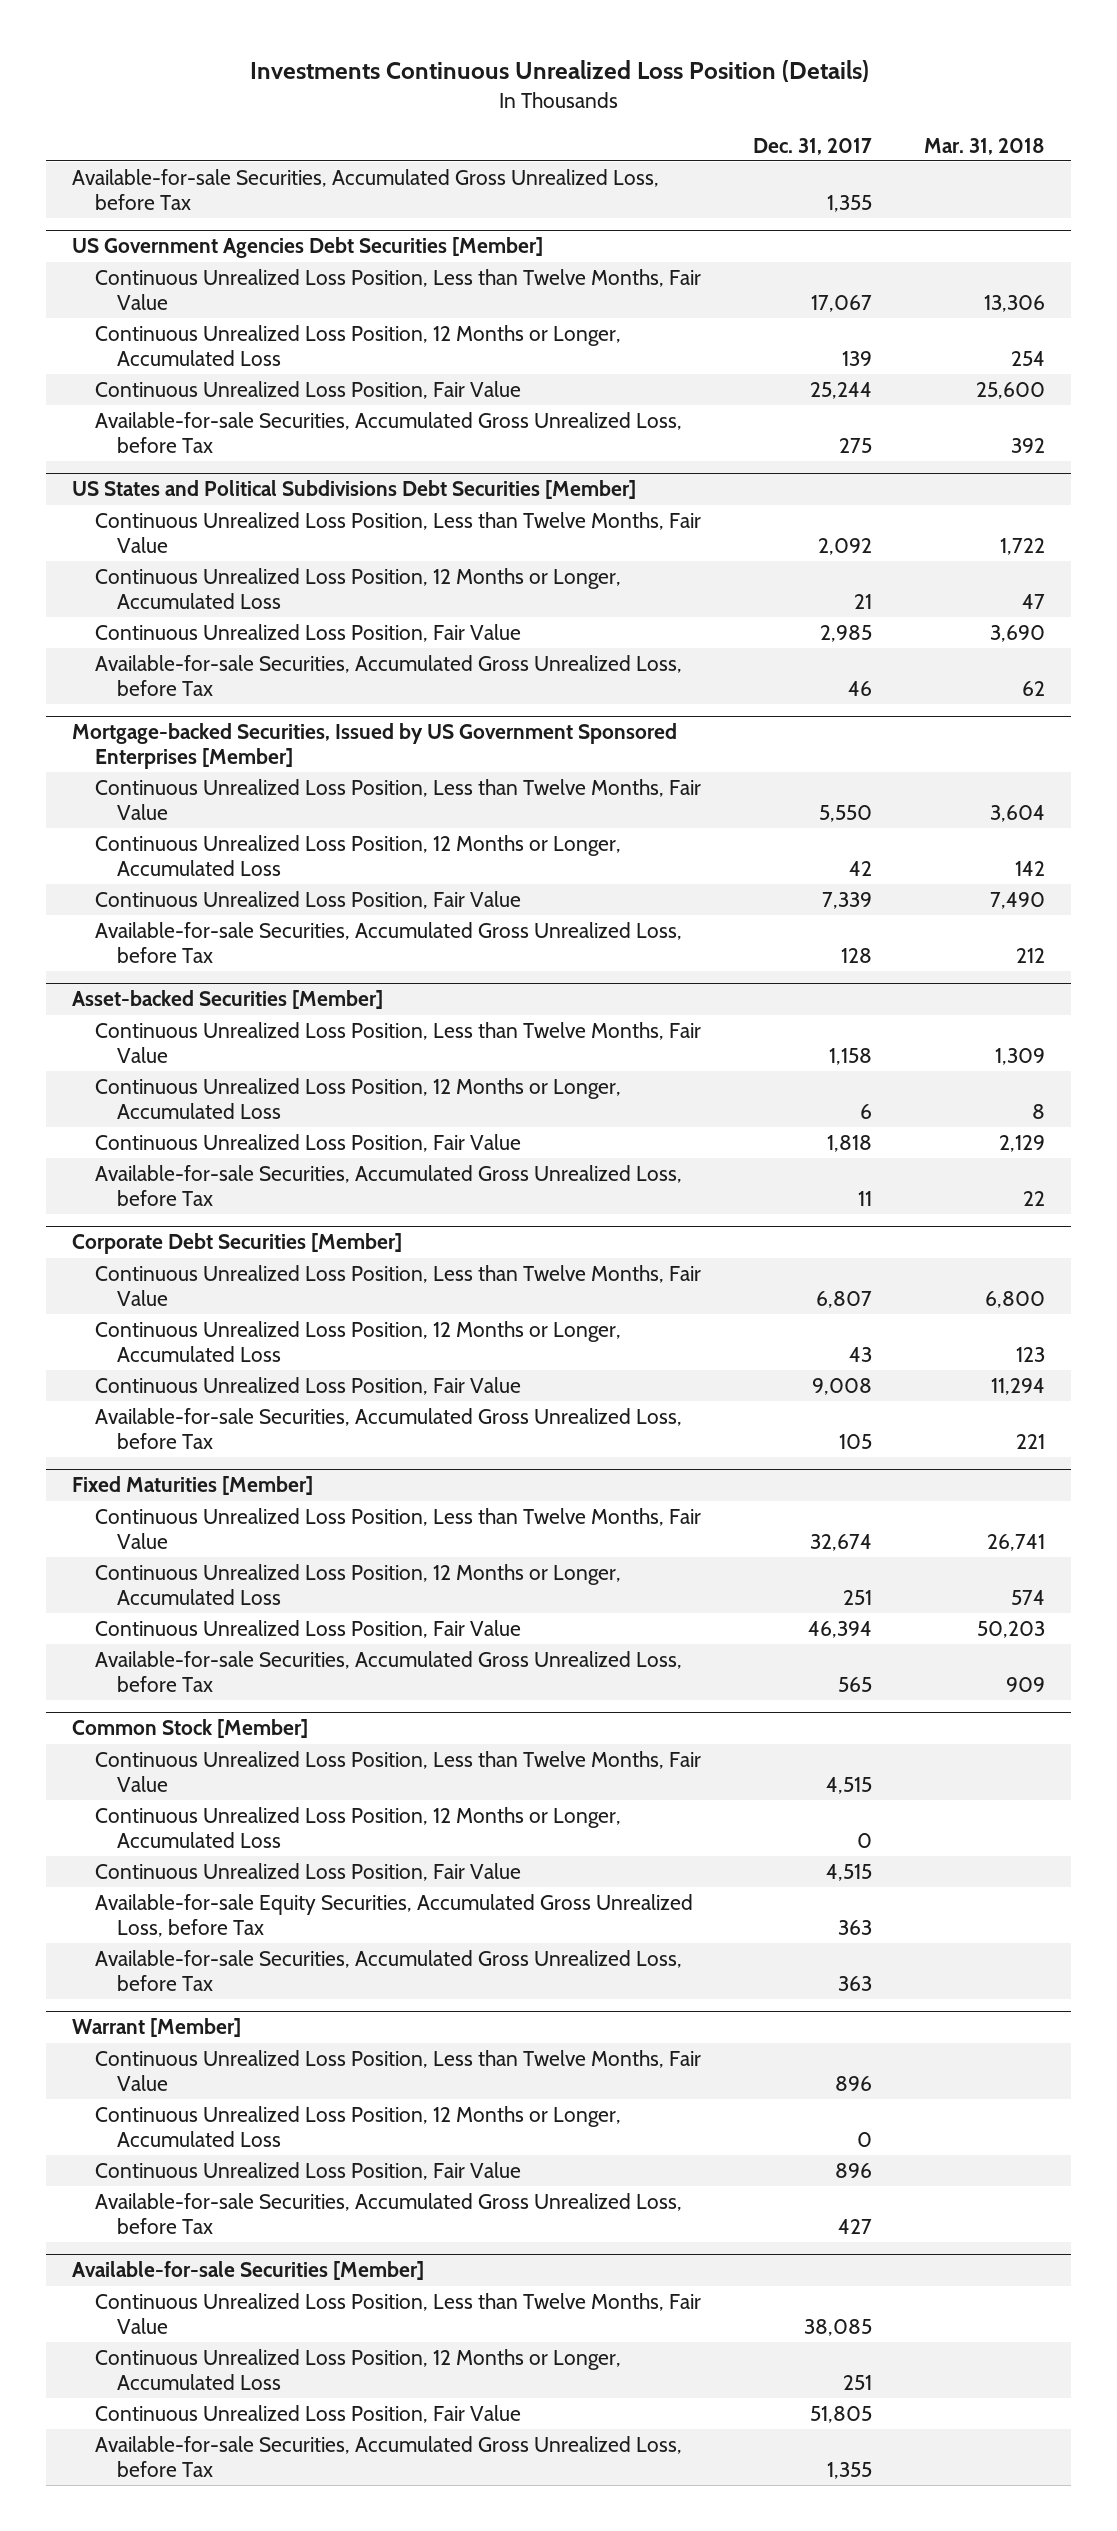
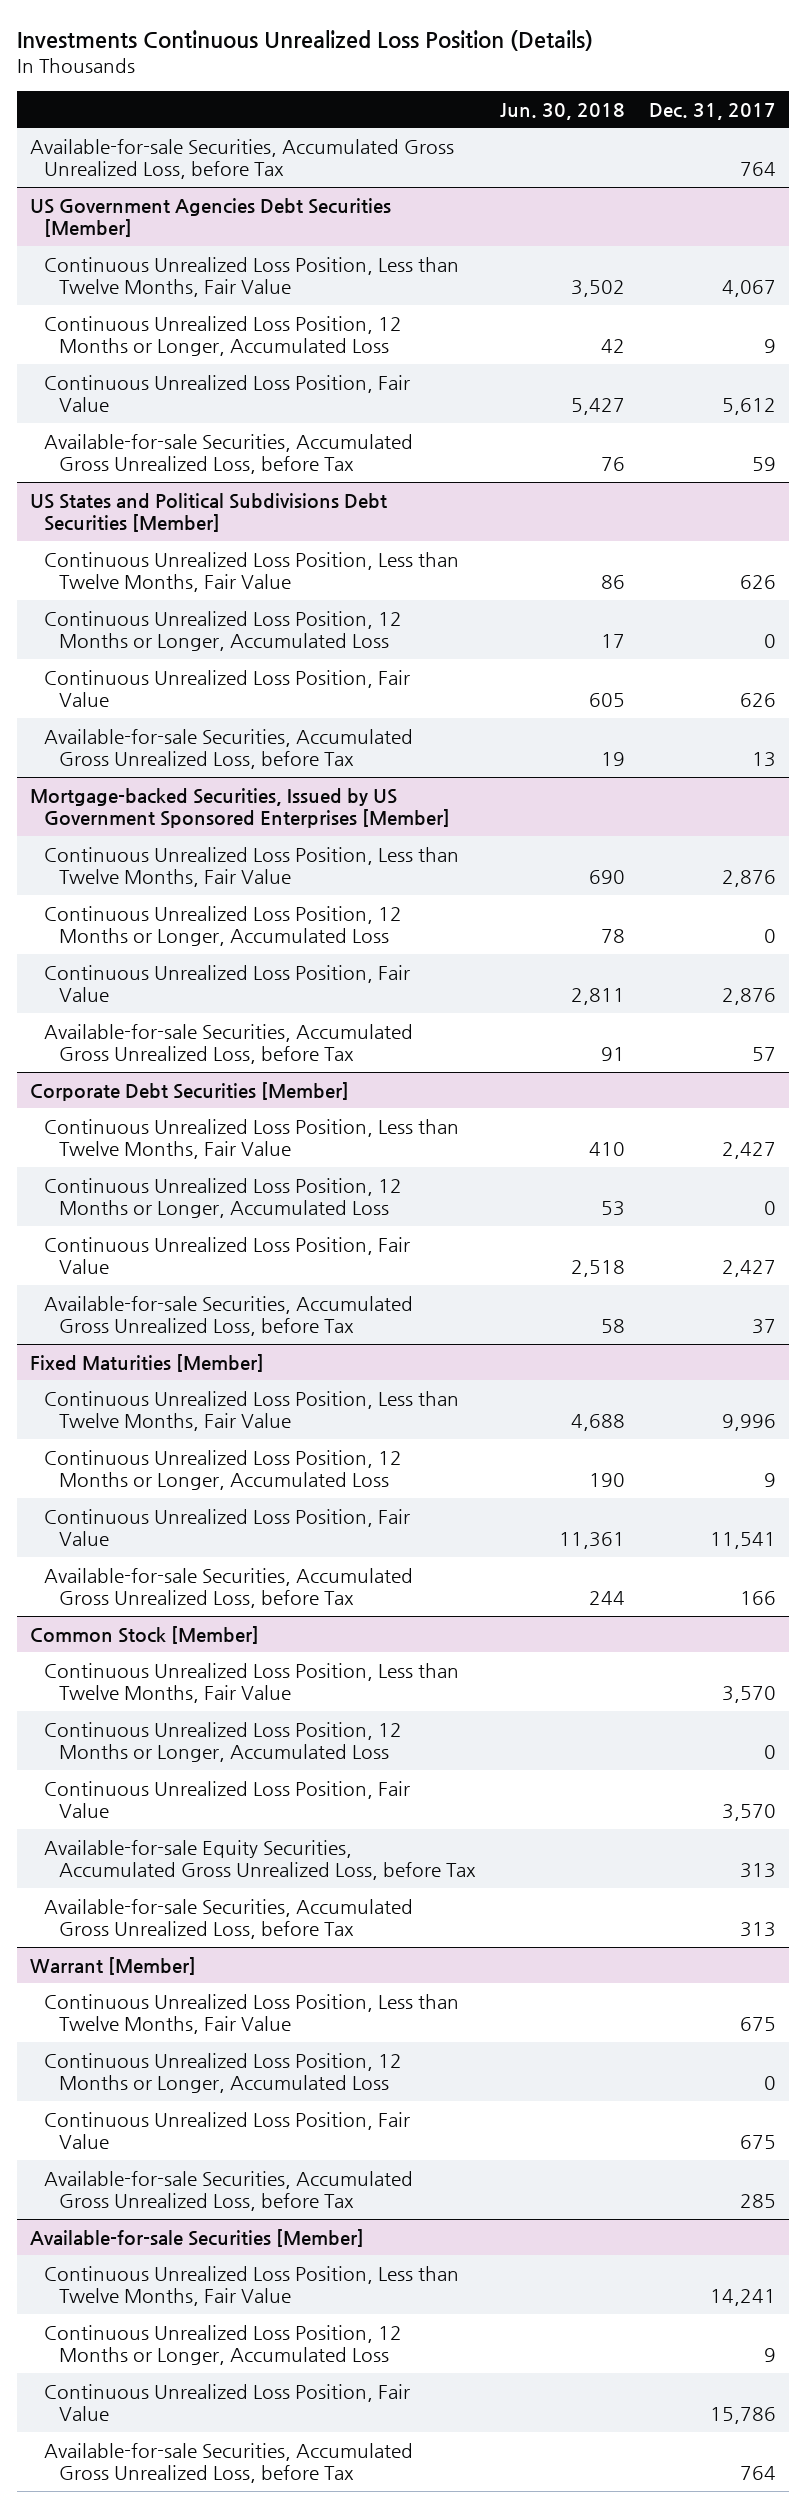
- | Dec. 31, 2017 | Mar. 31, 2018
+ | Jun. 30, 2018 | Dec. 31, 2017
- Available-for-sale Securities, Accumulated Gross Unrealized Loss, before Tax | 1,355 |
+ Available-for-sale Securities, Accumulated Gross Unrealized Loss, before Tax | | 764
@ US Government Agencies Debt Securities [Member]
- Continuous Unrealized Loss Position, Less than Twelve Months, Fair Value | 17,067 | 13,306
- Continuous Unrealized Loss Position, 12 Months or Longer, Accumulated Loss | 139 | 254
- Continuous Unrealized Loss Position, Fair Value | 25,244 | 25,600
- Available-for-sale Securities, Accumulated Gross Unrealized Loss, before Tax | 275 | 392
+ Continuous Unrealized Loss Position, Less than Twelve Months, Fair Value | 3,502 | 4,067
+ Continuous Unrealized Loss Position, 12 Months or Longer, Accumulated Loss | 42 | 9
+ Continuous Unrealized Loss Position, Fair Value | 5,427 | 5,612
+ Available-for-sale Securities, Accumulated Gross Unrealized Loss, before Tax | 76 | 59
@ US States and Political Subdivisions Debt Securities [Member]
- Continuous Unrealized Loss Position, Less than Twelve Months, Fair Value | 2,092 | 1,722
- Continuous Unrealized Loss Position, 12 Months or Longer, Accumulated Loss | 21 | 47
- Continuous Unrealized Loss Position, Fair Value | 2,985 | 3,690
- Available-for-sale Securities, Accumulated Gross Unrealized Loss, before Tax | 46 | 62
+ Continuous Unrealized Loss Position, Less than Twelve Months, Fair Value | 86 | 626
+ Continuous Unrealized Loss Position, 12 Months or Longer, Accumulated Loss | 17 | 0
+ Continuous Unrealized Loss Position, Fair Value | 605 | 626
+ Available-for-sale Securities, Accumulated Gross Unrealized Loss, before Tax | 19 | 13
@ Mortgage-backed Securities, Issued by US Government Sponsored Enterprises [Member]
- Continuous Unrealized Loss Position, Less than Twelve Months, Fair Value | 5,550 | 3,604
- Continuous Unrealized Loss Position, 12 Months or Longer, Accumulated Loss | 42 | 142
- Continuous Unrealized Loss Position, Fair Value | 7,339 | 7,490
- Available-for-sale Securities, Accumulated Gross Unrealized Loss, before Tax | 128 | 212
- Asset-backed Securities [Member]
- Continuous Unrealized Loss Position, Less than Twelve Months, Fair Value | 1,158 | 1,309
- Continuous Unrealized Loss Position, 12 Months or Longer, Accumulated Loss | 6 | 8
- Continuous Unrealized Loss Position, Fair Value | 1,818 | 2,129
- Available-for-sale Securities, Accumulated Gross Unrealized Loss, before Tax | 11 | 22
@ Mortgage-backed Securities, Issued by US Government Sponsored Enterprises [Member]
+ Continuous Unrealized Loss Position, Less than Twelve Months, Fair Value | 690 | 2,876
+ Continuous Unrealized Loss Position, 12 Months or Longer, Accumulated Loss | 78 | 0
+ Continuous Unrealized Loss Position, Fair Value | 2,811 | 2,876
+ Available-for-sale Securities, Accumulated Gross Unrealized Loss, before Tax | 91 | 57
@ Corporate Debt Securities [Member]
- Continuous Unrealized Loss Position, Less than Twelve Months, Fair Value | 6,807 | 6,800
- Continuous Unrealized Loss Position, 12 Months or Longer, Accumulated Loss | 43 | 123
- Continuous Unrealized Loss Position, Fair Value | 9,008 | 11,294
- Available-for-sale Securities, Accumulated Gross Unrealized Loss, before Tax | 105 | 221
+ Continuous Unrealized Loss Position, Less than Twelve Months, Fair Value | 410 | 2,427
+ Continuous Unrealized Loss Position, 12 Months or Longer, Accumulated Loss | 53 | 0
+ Continuous Unrealized Loss Position, Fair Value | 2,518 | 2,427
+ Available-for-sale Securities, Accumulated Gross Unrealized Loss, before Tax | 58 | 37
@ Fixed Maturities [Member]
- Continuous Unrealized Loss Position, Less than Twelve Months, Fair Value | 32,674 | 26,741
- Continuous Unrealized Loss Position, 12 Months or Longer, Accumulated Loss | 251 | 574
- Continuous Unrealized Loss Position, Fair Value | 46,394 | 50,203
- Available-for-sale Securities, Accumulated Gross Unrealized Loss, before Tax | 565 | 909
+ Continuous Unrealized Loss Position, Less than Twelve Months, Fair Value | 4,688 | 9,996
+ Continuous Unrealized Loss Position, 12 Months or Longer, Accumulated Loss | 190 | 9
+ Continuous Unrealized Loss Position, Fair Value | 11,361 | 11,541
+ Available-for-sale Securities, Accumulated Gross Unrealized Loss, before Tax | 244 | 166
@ Common Stock [Member]
- Continuous Unrealized Loss Position, Less than Twelve Months, Fair Value | 4,515 |
+ Continuous Unrealized Loss Position, Less than Twelve Months, Fair Value | | 3,570
- Continuous Unrealized Loss Position, Fair Value | 4,515 |
- Available-for-sale Equity Securities, Accumulated Gross Unrealized Loss, before Tax | 363 |
- Available-for-sale Securities, Accumulated Gross Unrealized Loss, before Tax | 363 |
+ Continuous Unrealized Loss Position, Fair Value | | 3,570
+ Available-for-sale Equity Securities, Accumulated Gross Unrealized Loss, before Tax | | 313
+ Available-for-sale Securities, Accumulated Gross Unrealized Loss, before Tax | | 313
@ Warrant [Member]
- Continuous Unrealized Loss Position, Less than Twelve Months, Fair Value | 896 |
+ Continuous Unrealized Loss Position, Less than Twelve Months, Fair Value | | 675
- Continuous Unrealized Loss Position, Fair Value | 896 |
- Available-for-sale Securities, Accumulated Gross Unrealized Loss, before Tax | 427 |
+ Continuous Unrealized Loss Position, Fair Value | | 675
+ Available-for-sale Securities, Accumulated Gross Unrealized Loss, before Tax | | 285
@ Available-for-sale Securities [Member]
- Continuous Unrealized Loss Position, Less than Twelve Months, Fair Value | 38,085 |
- Continuous Unrealized Loss Position, 12 Months or Longer, Accumulated Loss | 251 |
- Continuous Unrealized Loss Position, Fair Value | 51,805 |
- Available-for-sale Securities, Accumulated Gross Unrealized Loss, before Tax | 1,355 |
+ Continuous Unrealized Loss Position, Less than Twelve Months, Fair Value | | 14,241
+ Continuous Unrealized Loss Position, 12 Months or Longer, Accumulated Loss | | 9
+ Continuous Unrealized Loss Position, Fair Value | | 15,786
+ Available-for-sale Securities, Accumulated Gross Unrealized Loss, before Tax | | 764

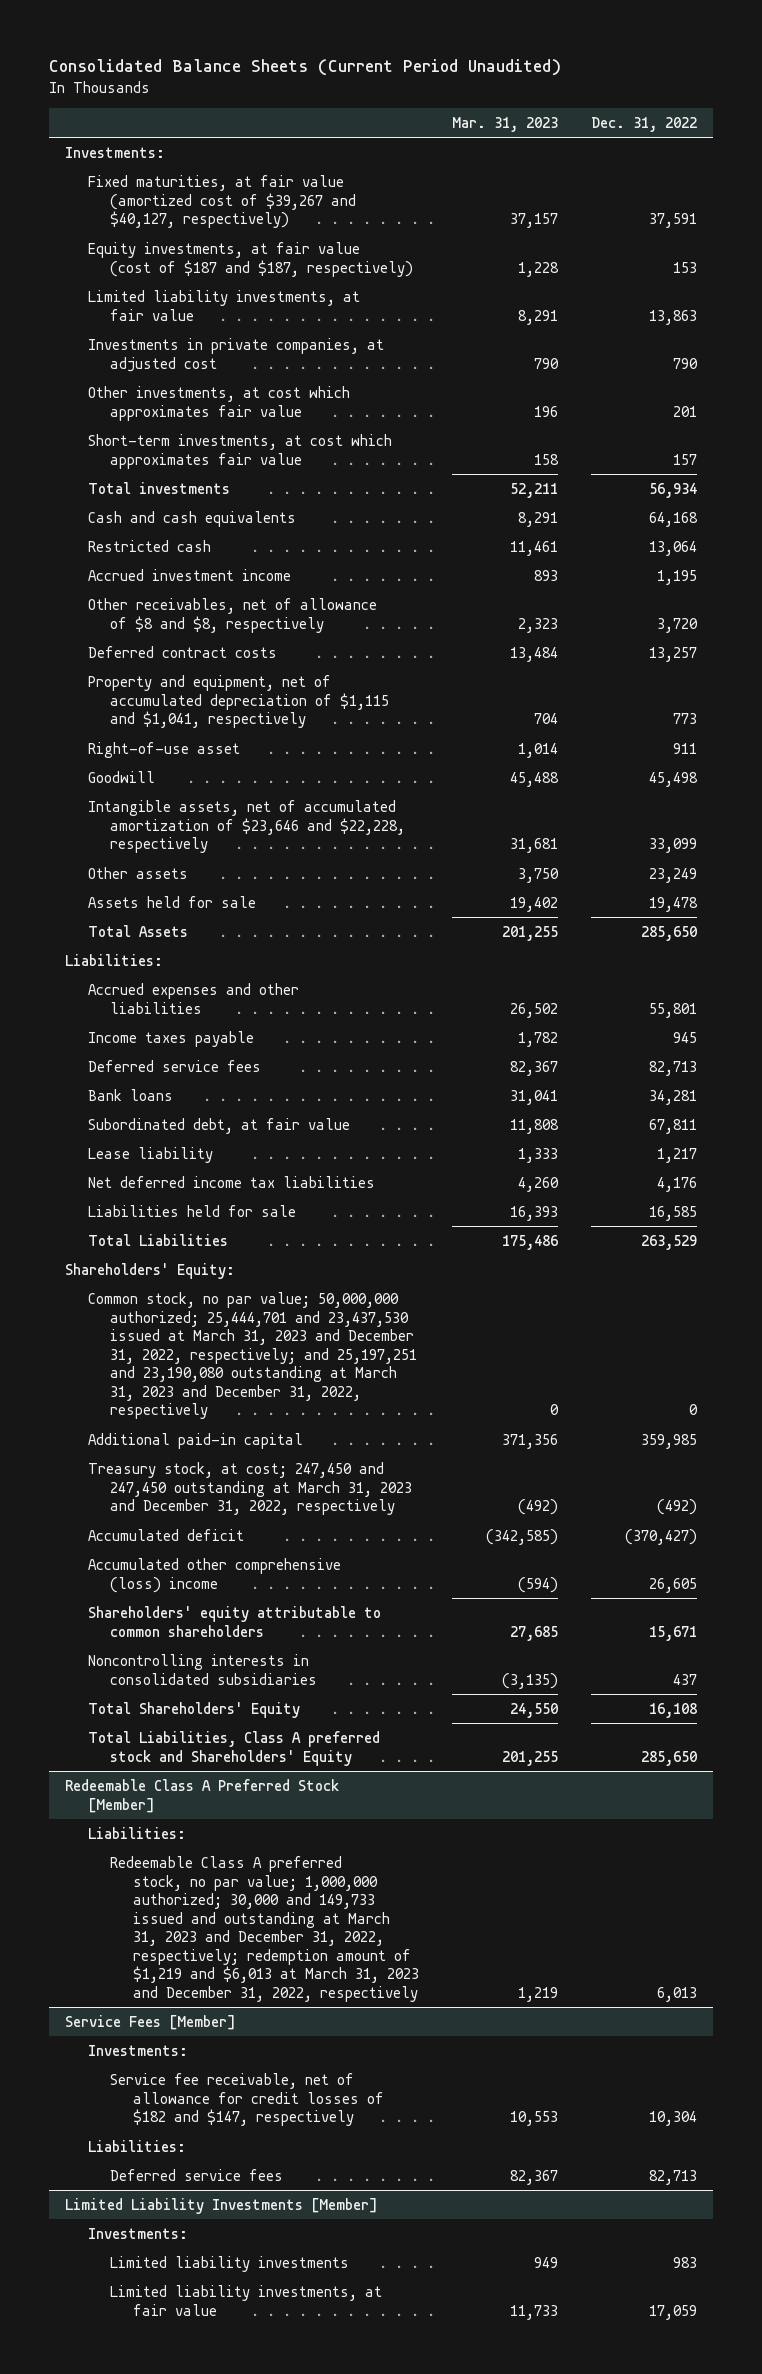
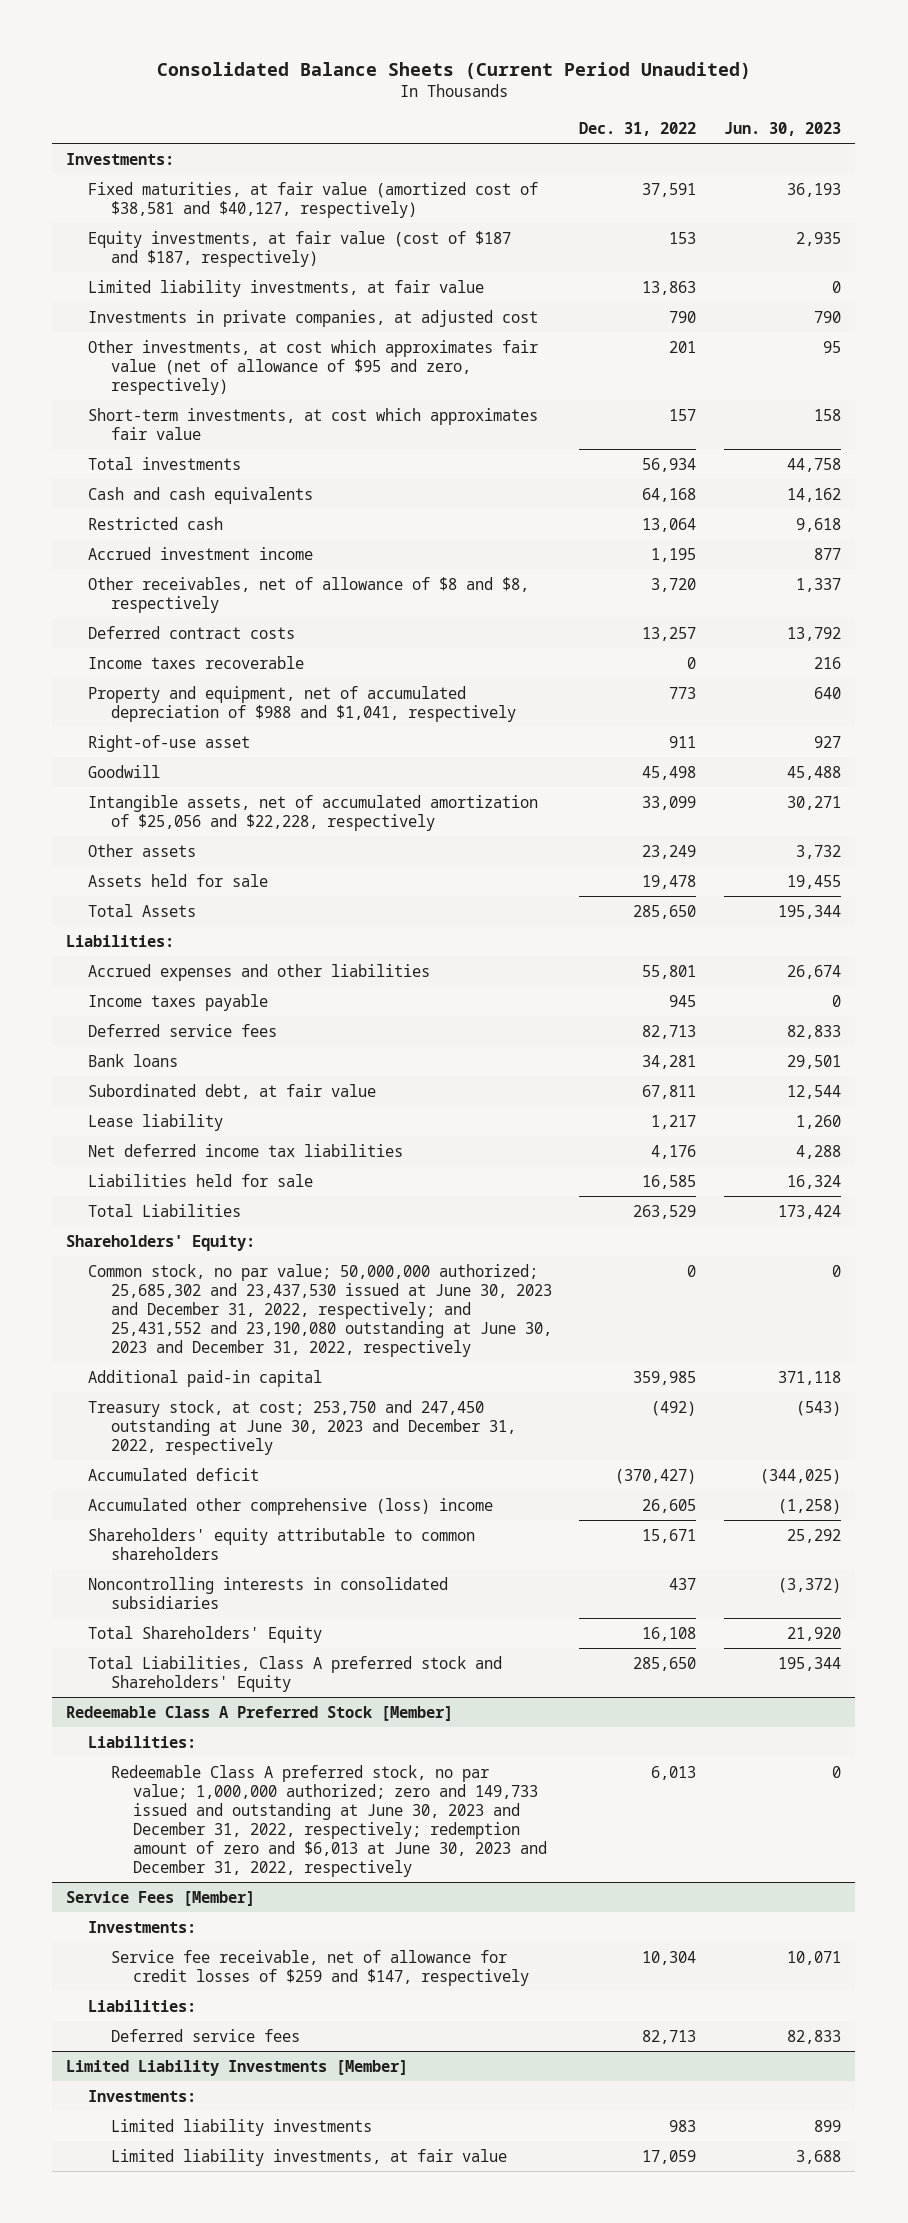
- | Mar. 31, 2023 | Dec. 31, 2022
+ | Dec. 31, 2022 | Jun. 30, 2023
- Fixed maturities, at fair value (amortized cost of $39,267 and $40,127, respectively) | 37,157 | 37,591
+ Fixed maturities, at fair value (amortized cost of $38,581 and $40,127, respectively) | 37,591 | 36,193
- Other investments, at cost which approximates fair value | 196 | 201
+ Other investments, at cost which approximates fair value (net of allowance of $95 and zero, respectively) | 201 | 95
- Property and equipment, net of accumulated depreciation of $1,115 and $1,041, respectively | 704 | 773
+ Income taxes recoverable | 0 | 216
+ Property and equipment, net of accumulated depreciation of $988 and $1,041, respectively | 773 | 640
- Intangible assets, net of accumulated amortization of $23,646 and $22,228, respectively | 31,681 | 33,099
+ Intangible assets, net of accumulated amortization of $25,056 and $22,228, respectively | 33,099 | 30,271
- Common stock, no par value; 50,000,000 authorized; 25,444,701 and 23,437,530 issued at March 31, 2023 and December 31, 2022, respectively; and 25,197,251 and 23,190,080 outstanding at March 31, 2023 and December 31, 2022, respectively | 0 | 0
+ Common stock, no par value; 50,000,000 authorized; 25,685,302 and 23,437,530 issued at June 30, 2023 and December 31, 2022, respectively; and 25,431,552 and 23,190,080 outstanding at June 30, 2023 and December 31, 2022, respectively | 0 | 0
- Treasury stock, at cost; 247,450 and 247,450 outstanding at March 31, 2023 and December 31, 2022, respectively | (492) | (492)
+ Treasury stock, at cost; 253,750 and 247,450 outstanding at June 30, 2023 and December 31, 2022, respectively | (492) | (543)
@ Redeemable Class A Preferred Stock [Member]
- Redeemable Class A preferred stock, no par value; 1,000,000 authorized; 30,000 and 149,733 issued and outstanding at March 31, 2023 and December 31, 2022, respectively; redemption amount of $1,219 and $6,013 at March 31, 2023 and December 31, 2022, respectively | 1,219 | 6,013
+ Redeemable Class A preferred stock, no par value; 1,000,000 authorized; zero and 149,733 issued and outstanding at June 30, 2023 and December 31, 2022, respectively; redemption amount of zero and $6,013 at June 30, 2023 and December 31, 2022, respectively | 6,013 | 0
@ Service Fees [Member]
- Service fee receivable, net of allowance for credit losses of $182 and $147, respectively | 10,553 | 10,304
+ Service fee receivable, net of allowance for credit losses of $259 and $147, respectively | 10,304 | 10,071

